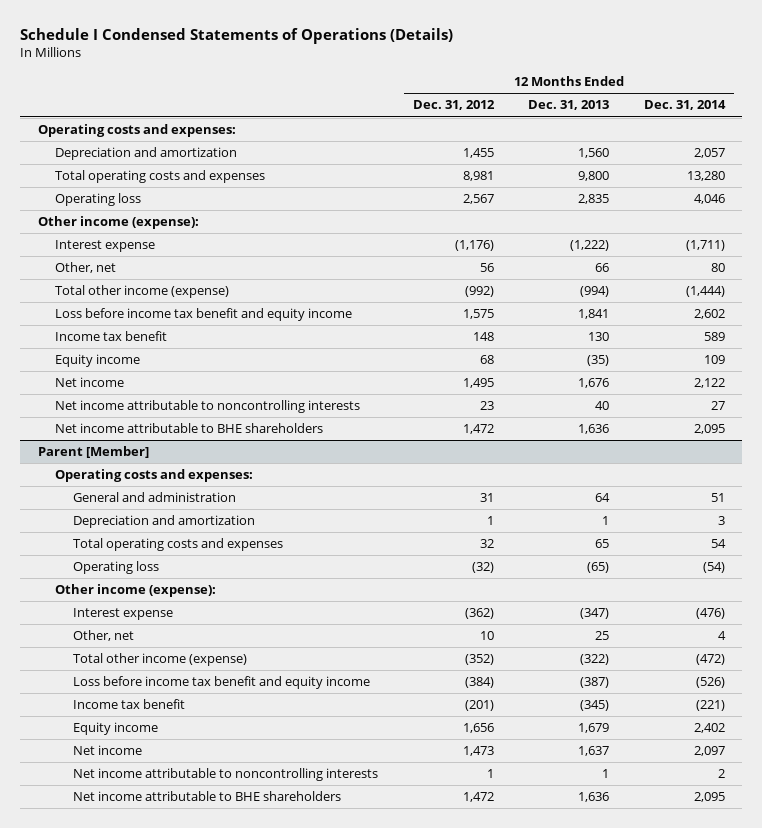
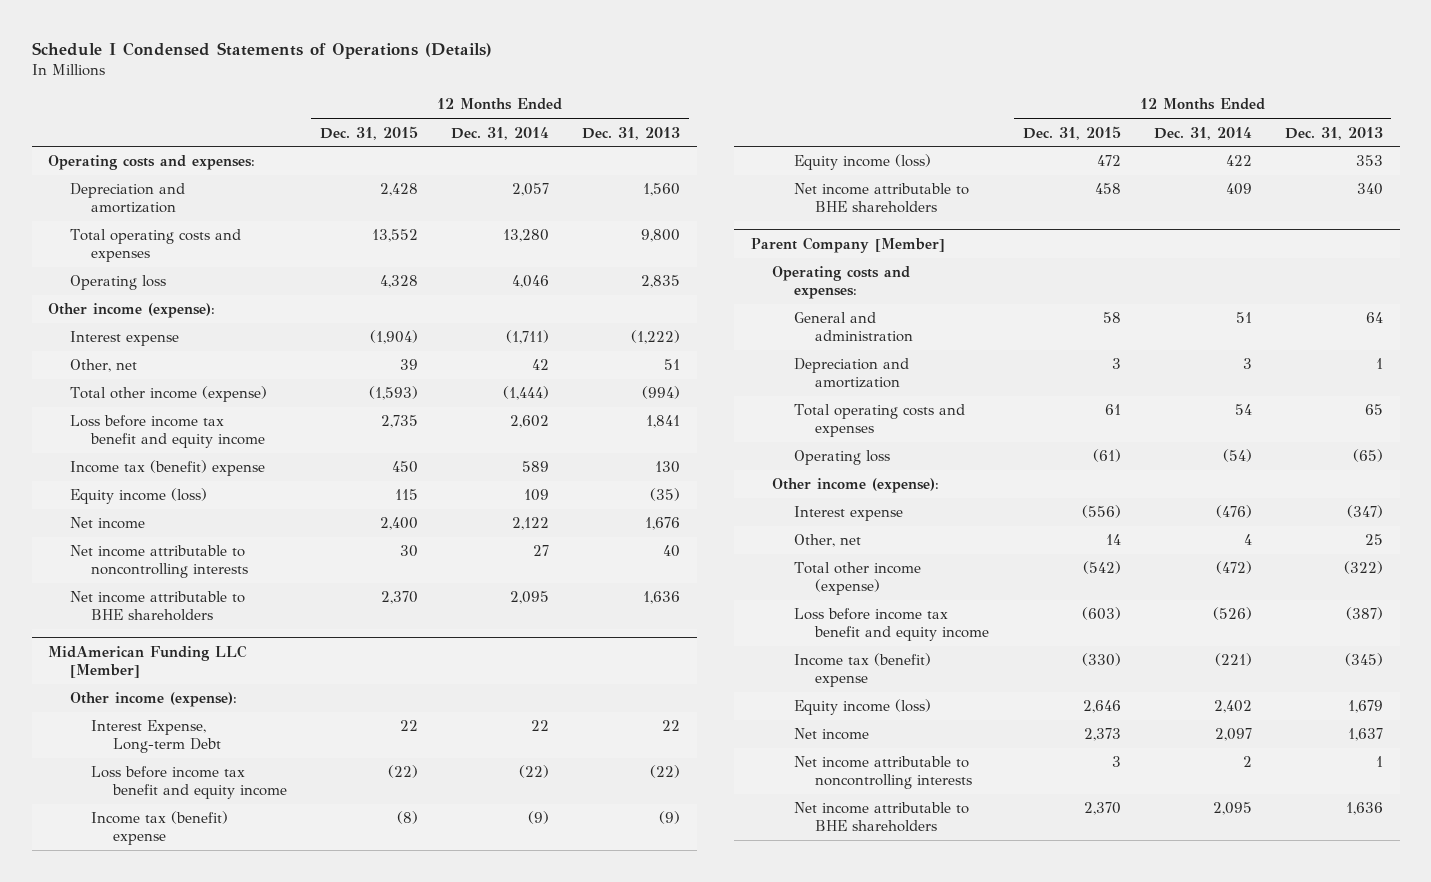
- | 12 Months Ended Dec. 31, 2012 | 12 Months Ended Dec. 31, 2013 | 12 Months Ended Dec. 31, 2014
+ | 12 Months Ended Dec. 31, 2015 | 12 Months Ended Dec. 31, 2014 | 12 Months Ended Dec. 31, 2013
- Other, net | 56 | 66 | 80
+ Other, net | 39 | 42 | 51
- Income tax benefit | 148 | 130 | 589
- Equity income | 68 | (35) | 109
+ Income tax (benefit) expense | 450 | 589 | 130
+ Equity income (loss) | 115 | 109 | (35)
- Parent [Member]
+ MidAmerican Funding LLC [Member]
+ Other income (expense):
+ Interest Expense, Long-term Debt | 22 | 22 | 22
+ Loss before income tax benefit and equity income | (22) | (22) | (22)
+ Income tax (benefit) expense | (8) | (9) | (9)
+ Equity income (loss) | 472 | 422 | 353
+ Net income attributable to BHE shareholders | 458 | 409 | 340
+ Parent Company [Member]
- Income tax benefit | (201) | (345) | (221)
- Equity income | 1,656 | 1,679 | 2,402
+ Income tax (benefit) expense | (330) | (221) | (345)
+ Equity income (loss) | 2,646 | 2,402 | 1,679

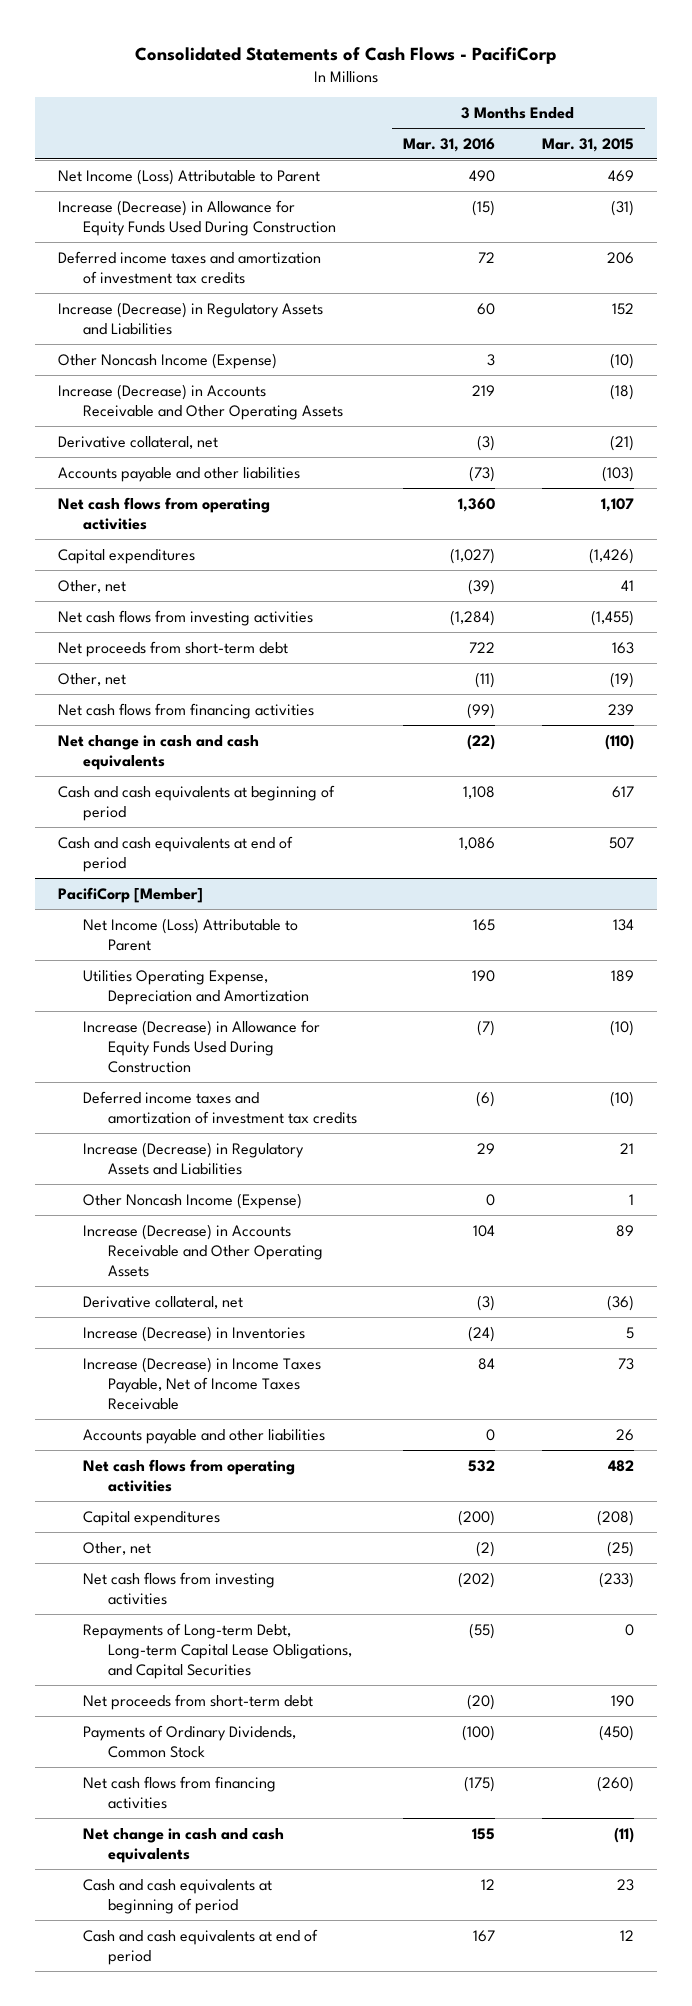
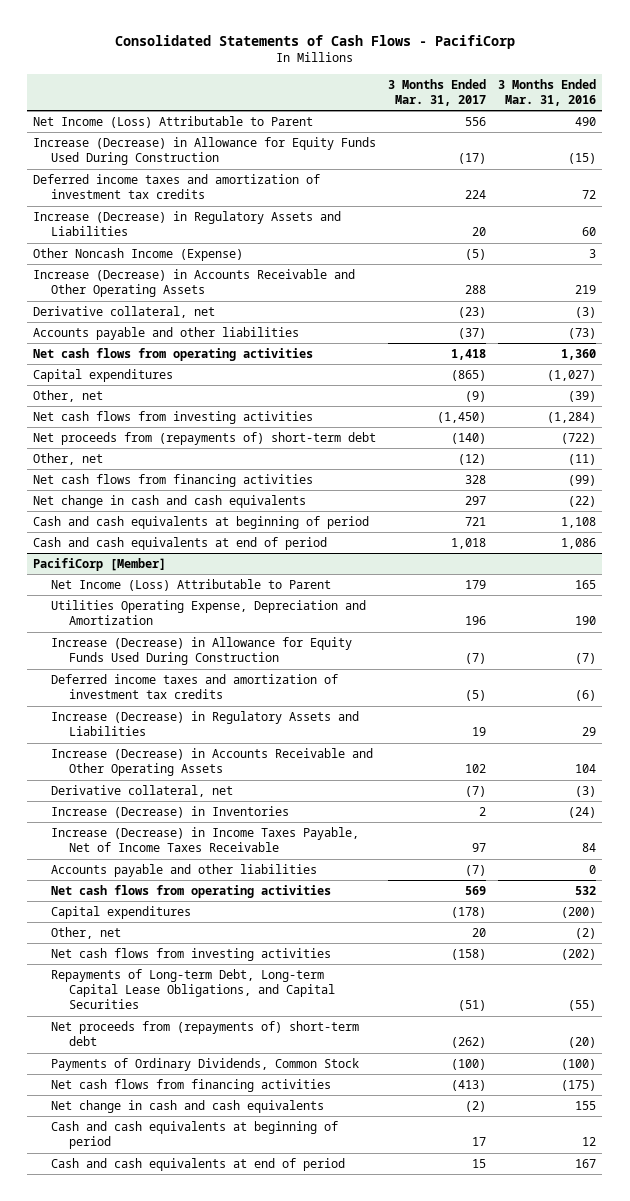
- | 3 Months Ended Mar. 31, 2016 | 3 Months Ended Mar. 31, 2015
+ | 3 Months Ended Mar. 31, 2017 | 3 Months Ended Mar. 31, 2016
- Net proceeds from short-term debt | 722 | 163
+ Net proceeds from (repayments of) short-term debt | (140) | (722)
@ PacifiCorp [Member]
- Other Noncash Income (Expense) | 0 | 1
- Net proceeds from short-term debt | (20) | 190
+ Net proceeds from (repayments of) short-term debt | (262) | (20)

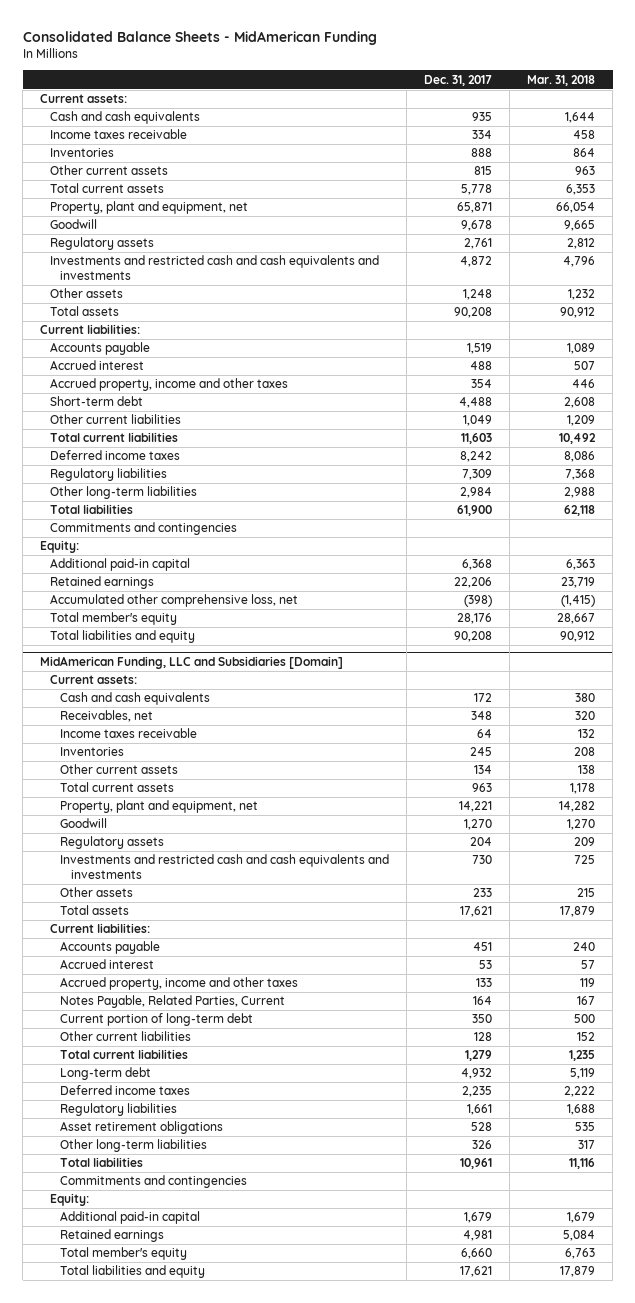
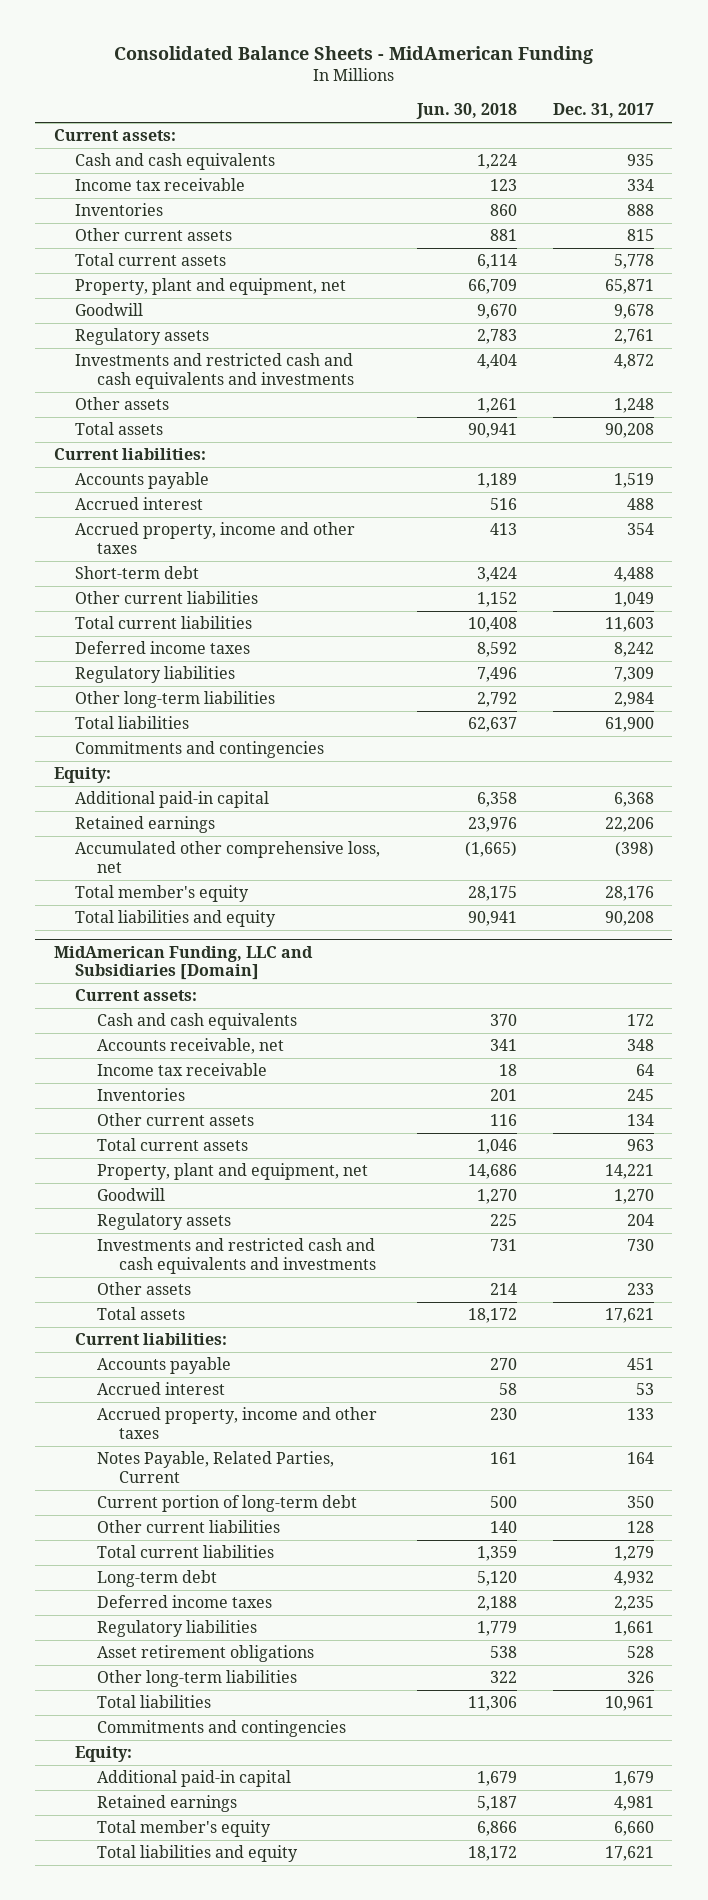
- | Dec. 31, 2017 | Mar. 31, 2018
+ | Jun. 30, 2018 | Dec. 31, 2017
- Income taxes receivable | 334 | 458
+ Income tax receivable | 123 | 334
@ MidAmerican Funding, LLC and Subsidiaries [Domain]
- Receivables, net | 348 | 320
- Income taxes receivable | 64 | 132
+ Accounts receivable, net | 341 | 348
+ Income tax receivable | 18 | 64

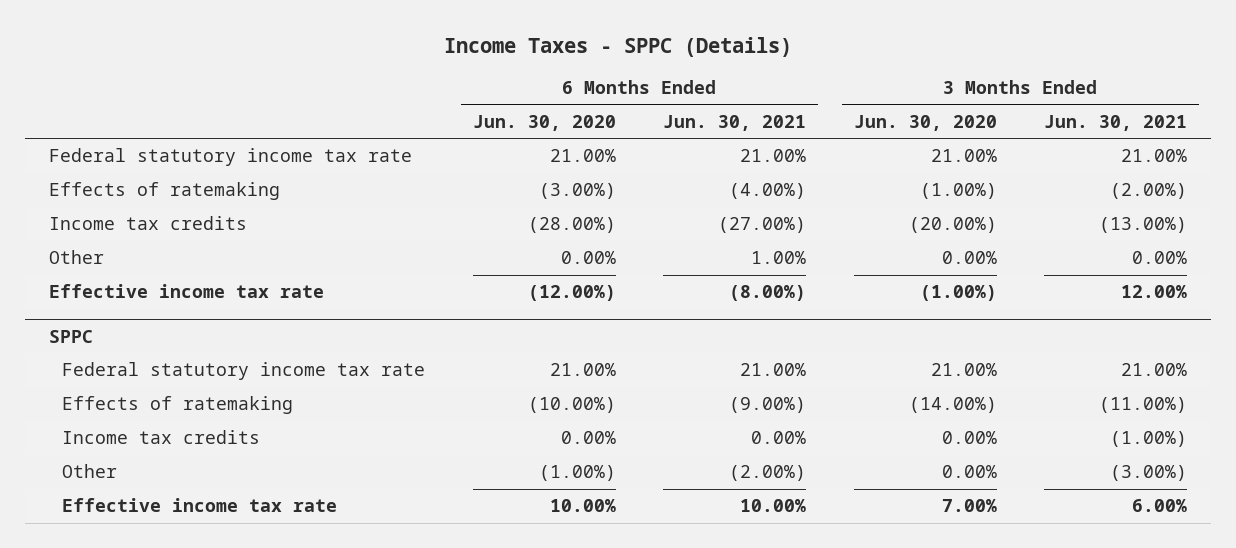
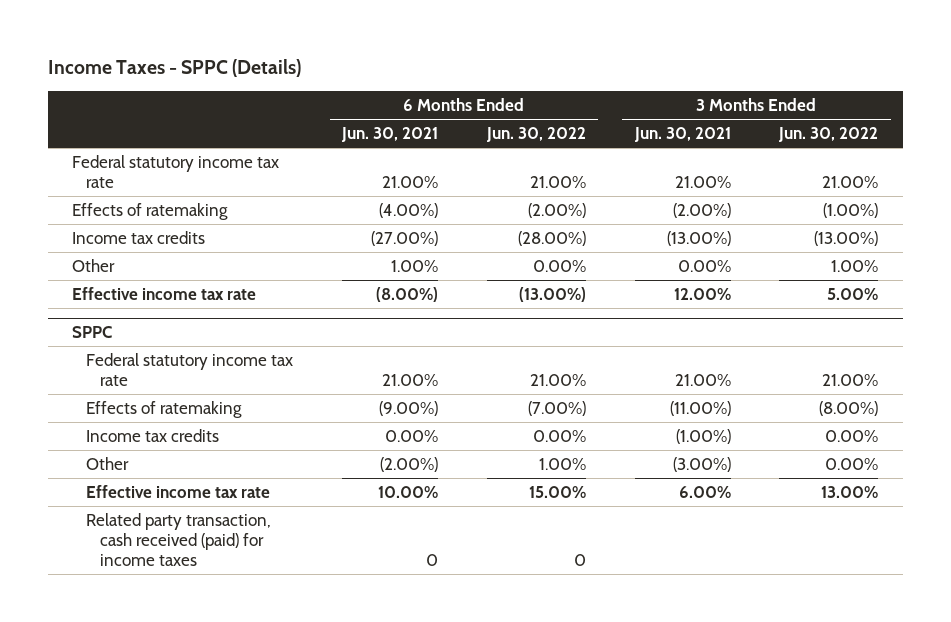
- | 6 Months Ended Jun. 30, 2020 | 6 Months Ended Jun. 30, 2021 | 3 Months Ended Jun. 30, 2020 | 3 Months Ended Jun. 30, 2021
+ | 6 Months Ended Jun. 30, 2021 | 6 Months Ended Jun. 30, 2022 | 3 Months Ended Jun. 30, 2021 | 3 Months Ended Jun. 30, 2022
@ SPPC
+ Related party transaction, cash received (paid) for income taxes | 0 | 0 | |

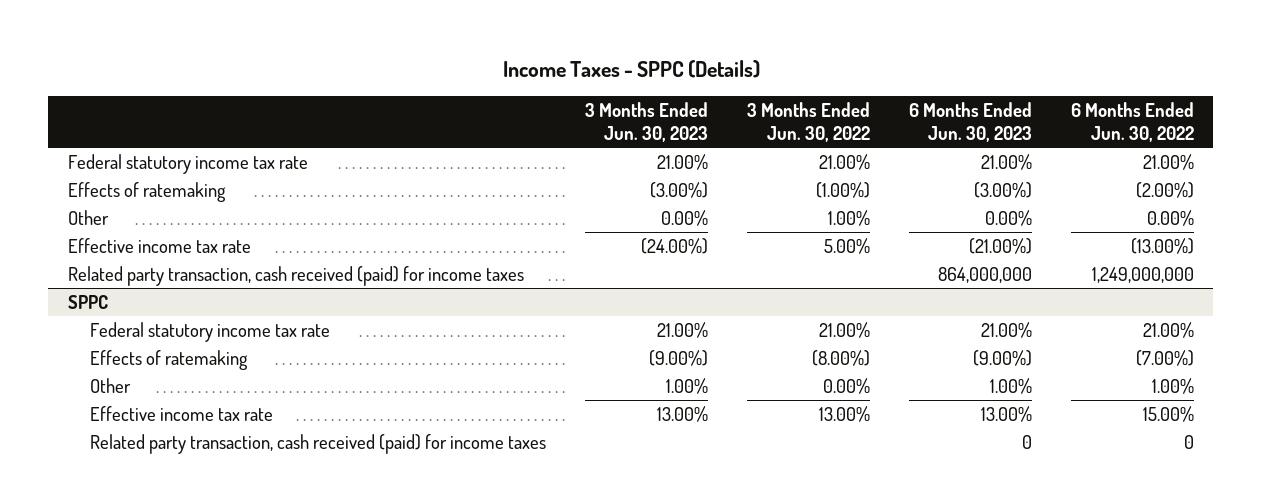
- | 6 Months Ended Jun. 30, 2021 | 6 Months Ended Jun. 30, 2022 | 3 Months Ended Jun. 30, 2021 | 3 Months Ended Jun. 30, 2022
+ | 3 Months Ended Jun. 30, 2023 | 3 Months Ended Jun. 30, 2022 | 6 Months Ended Jun. 30, 2023 | 6 Months Ended Jun. 30, 2022
- Income tax credits | (27.00%) | (28.00%) | (13.00%) | (13.00%)
+ Related party transaction, cash received (paid) for income taxes | | | 864,000,000 | 1,249,000,000
@ SPPC
- Income tax credits | 0.00% | 0.00% | (1.00%) | 0.00%

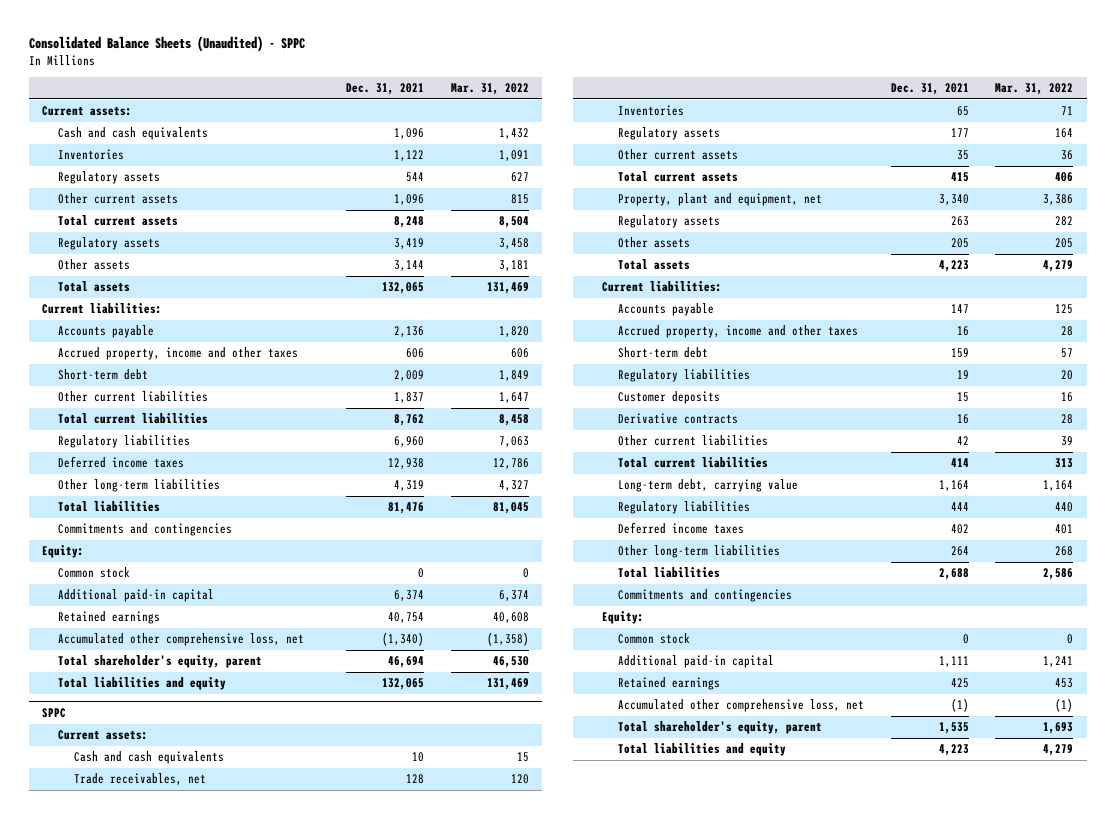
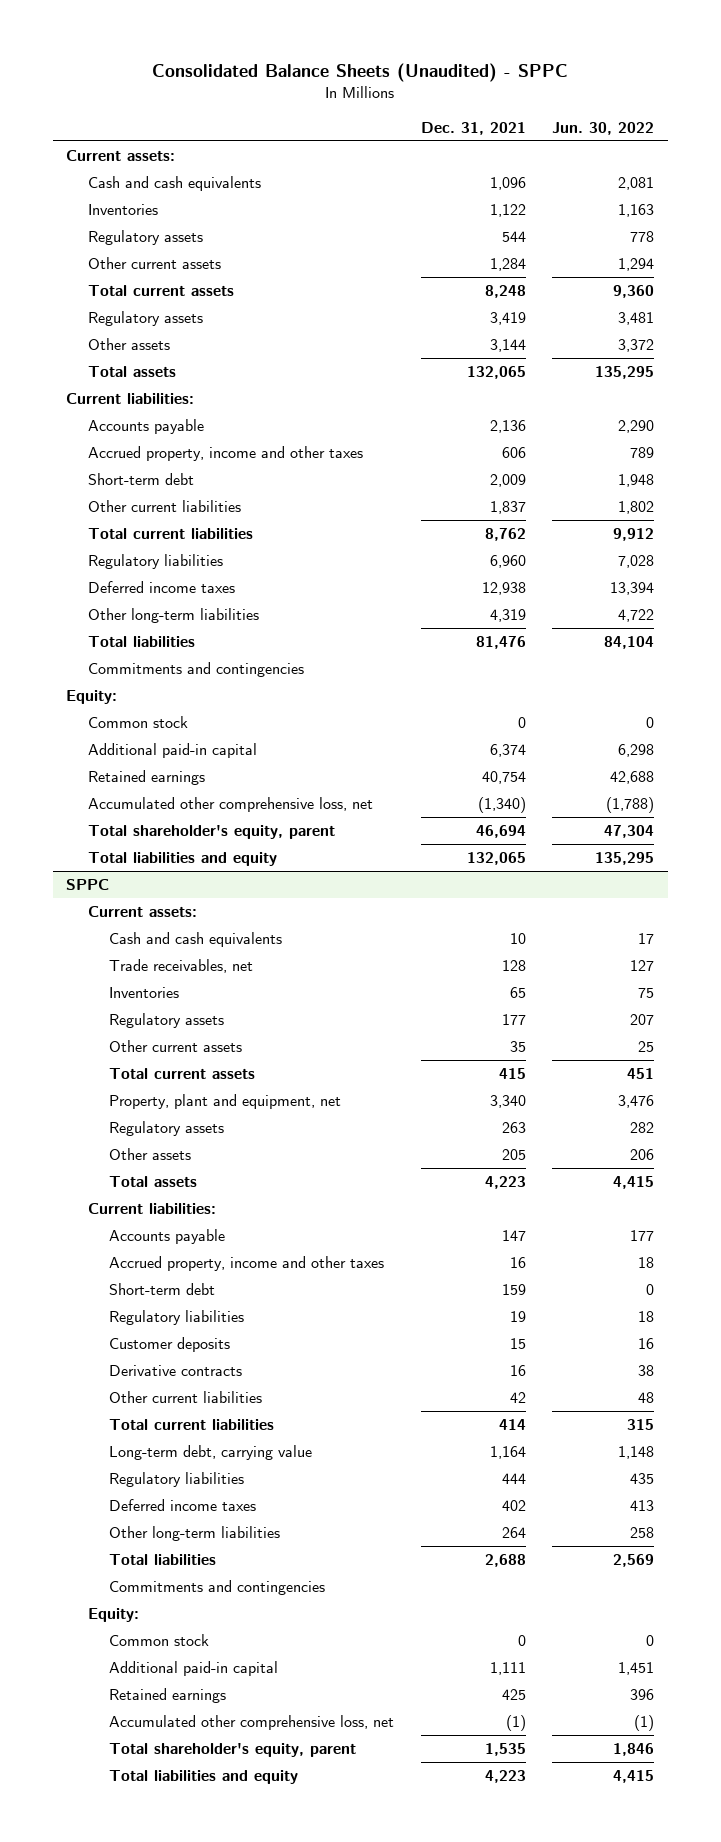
- | Dec. 31, 2021 | Mar. 31, 2022
+ | Dec. 31, 2021 | Jun. 30, 2022
- Other current assets | 1,096 | 815
+ Other current assets | 1,284 | 1,294

